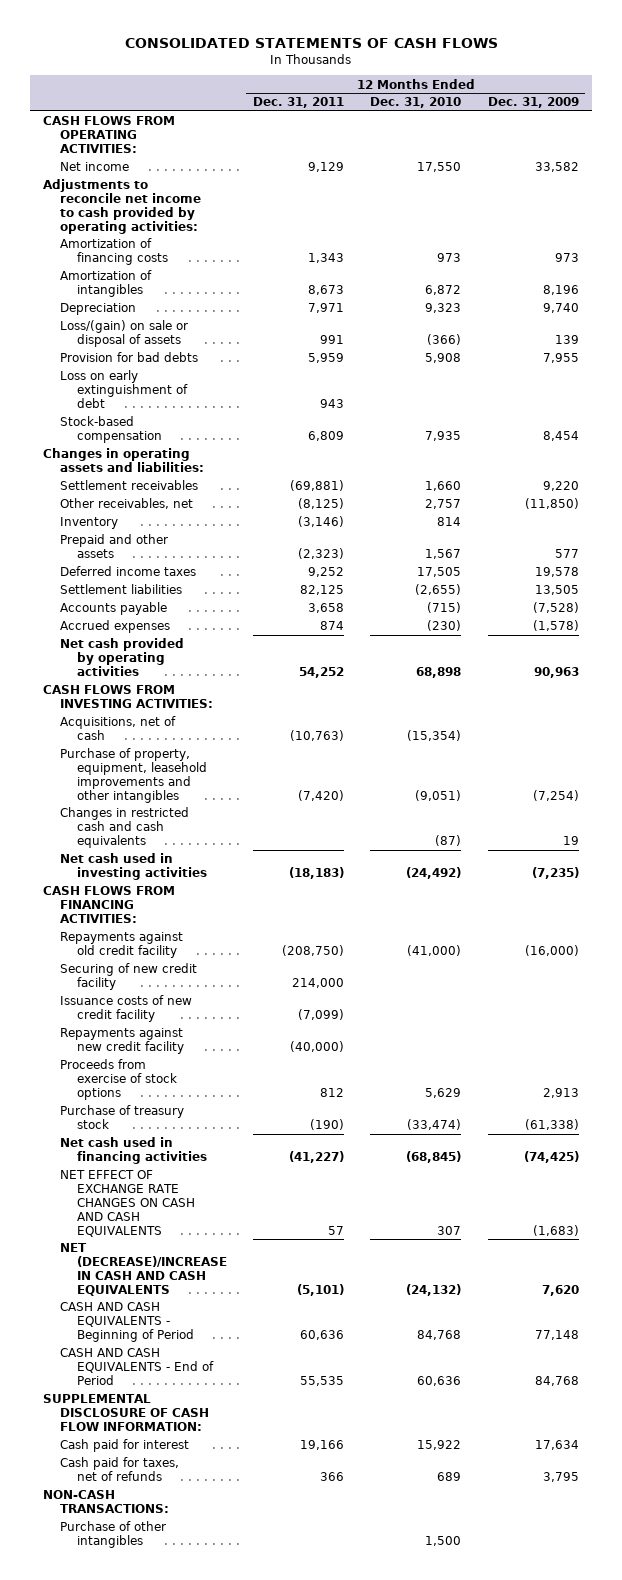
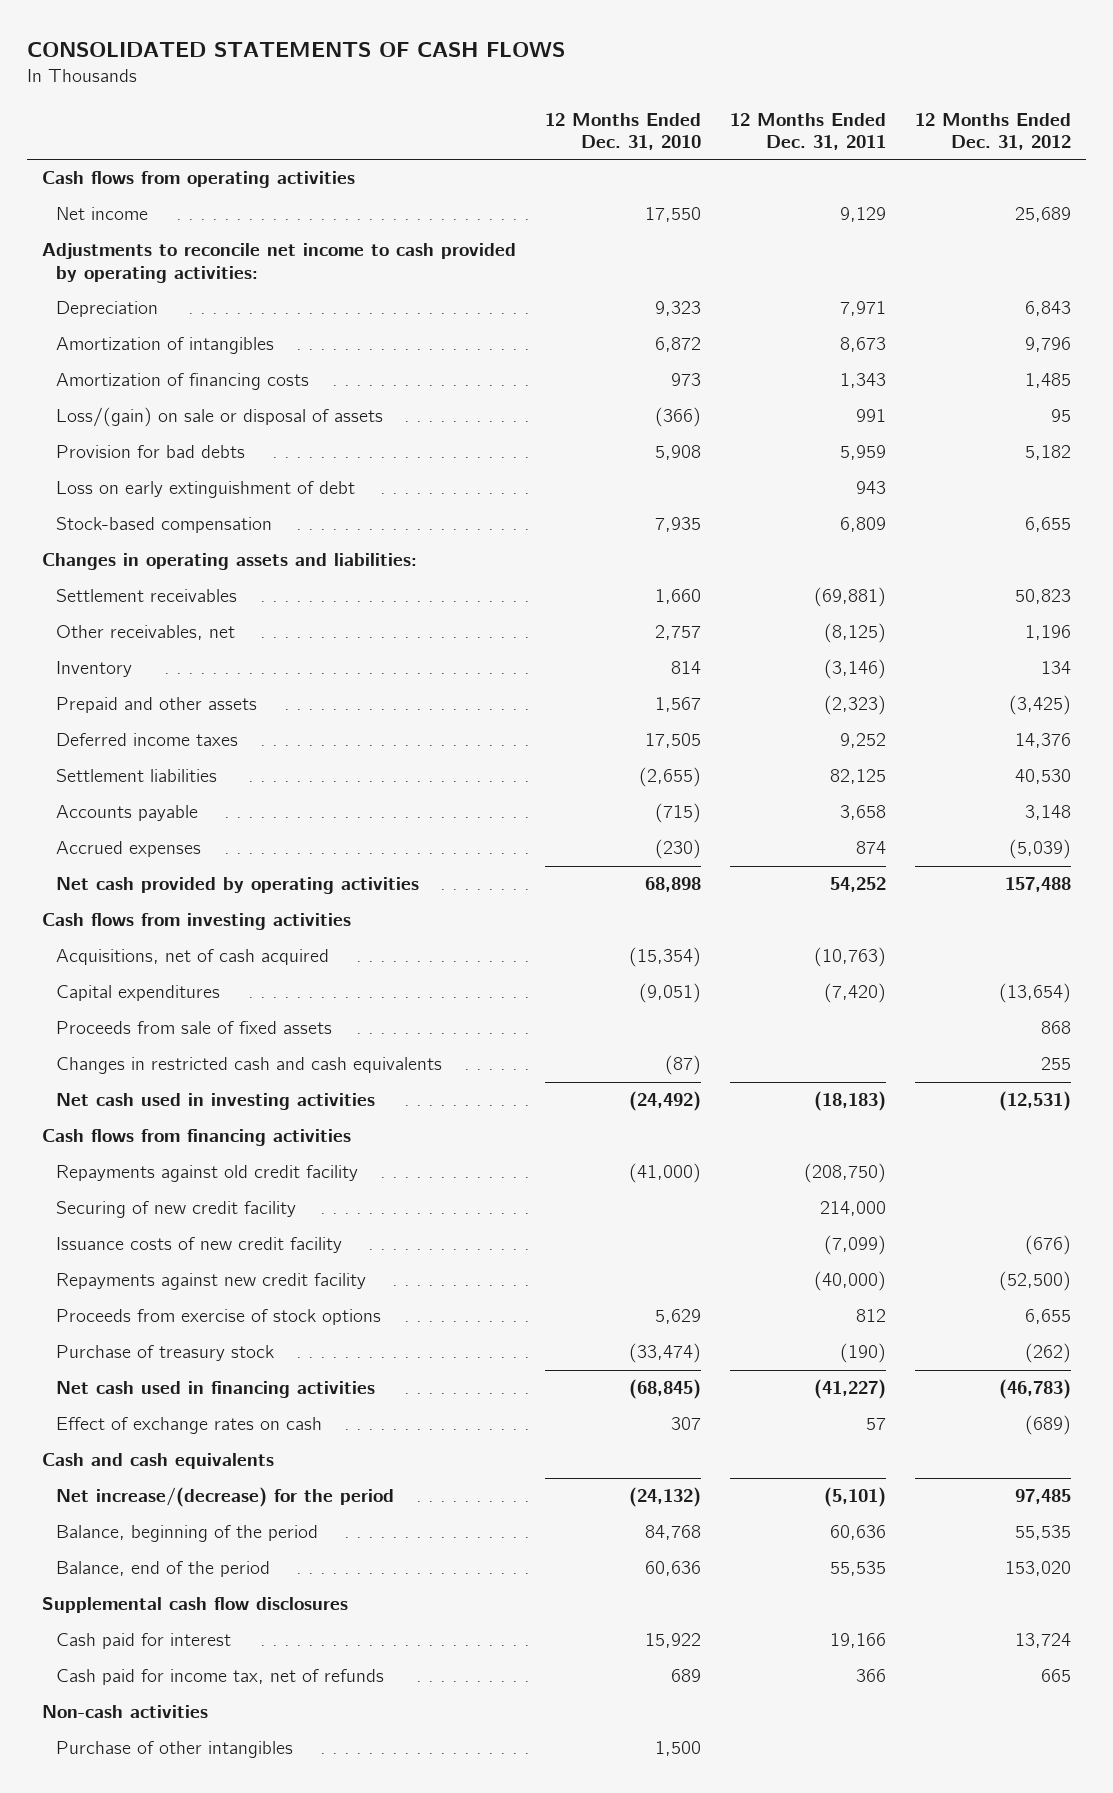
- | 12 Months Ended Dec. 31, 2011 | 12 Months Ended Dec. 31, 2010 | 12 Months Ended Dec. 31, 2009
+ | 12 Months Ended Dec. 31, 2010 | 12 Months Ended Dec. 31, 2011 | 12 Months Ended Dec. 31, 2012
- CASH FLOWS FROM OPERATING ACTIVITIES:
+ Cash flows from operating activities
moved down: Amortization of intangibles | 6,872 | 8,673 | 9,796
moved down: Amortization of financing costs | 973 | 1,343 | 1,485
- CASH FLOWS FROM INVESTING ACTIVITIES:
- Acquisitions, net of cash | (10,763) | (15,354) |
- Purchase of property, equipment, leasehold improvements and other intangibles | (7,420) | (9,051) | (7,254)
+ Cash flows from investing activities
+ Acquisitions, net of cash acquired | (15,354) | (10,763) |
+ Capital expenditures | (9,051) | (7,420) | (13,654)
+ Proceeds from sale of fixed assets | | | 868
- CASH FLOWS FROM FINANCING ACTIVITIES:
+ Cash flows from financing activities
- NET EFFECT OF EXCHANGE RATE CHANGES ON CASH AND CASH EQUIVALENTS | 57 | 307 | (1,683)
- NET (DECREASE)/INCREASE IN CASH AND CASH EQUIVALENTS | (5,101) | (24,132) | 7,620
- CASH AND CASH EQUIVALENTS - Beginning of Period | 60,636 | 84,768 | 77,148
- CASH AND CASH EQUIVALENTS - End of Period | 55,535 | 60,636 | 84,768
- SUPPLEMENTAL DISCLOSURE OF CASH FLOW INFORMATION:
+ Effect of exchange rates on cash | 307 | 57 | (689)
+ Cash and cash equivalents
+ Net increase/(decrease) for the period | (24,132) | (5,101) | 97,485
+ Balance, beginning of the period | 84,768 | 60,636 | 55,535
+ Balance, end of the period | 60,636 | 55,535 | 153,020
+ Supplemental cash flow disclosures
- Cash paid for taxes, net of refunds | 366 | 689 | 3,795
- NON-CASH TRANSACTIONS:
+ Cash paid for income tax, net of refunds | 689 | 366 | 665
+ Non-cash activities

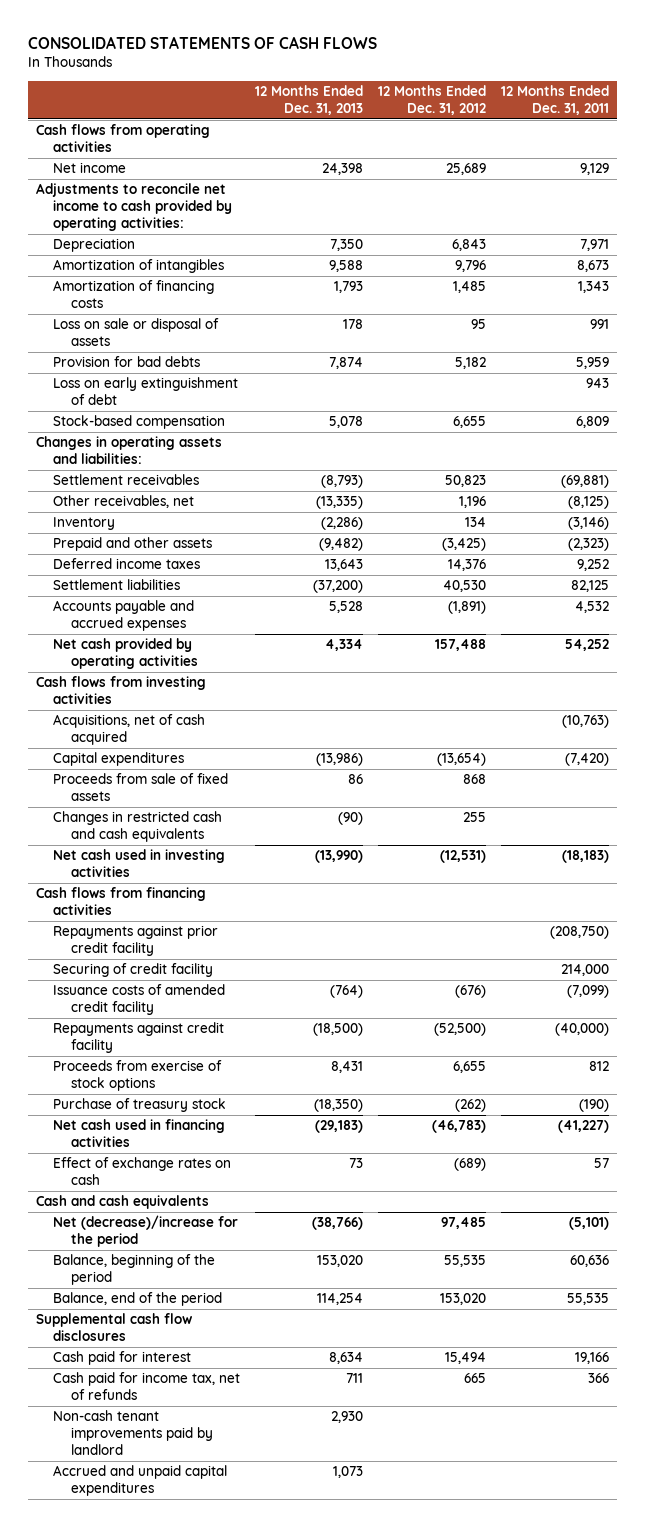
- | 12 Months Ended Dec. 31, 2010 | 12 Months Ended Dec. 31, 2011 | 12 Months Ended Dec. 31, 2012
+ | 12 Months Ended Dec. 31, 2013 | 12 Months Ended Dec. 31, 2012 | 12 Months Ended Dec. 31, 2011
- Loss/(gain) on sale or disposal of assets | (366) | 991 | 95
+ Loss on sale or disposal of assets | 178 | 95 | 991
- Accounts payable | (715) | 3,658 | 3,148
- Accrued expenses | (230) | 874 | (5,039)
+ Accounts payable and accrued expenses | 5,528 | (1,891) | 4,532
- Repayments against old credit facility | (41,000) | (208,750) |
- Securing of new credit facility | | 214,000 |
- Issuance costs of new credit facility | | (7,099) | (676)
- Repayments against new credit facility | | (40,000) | (52,500)
+ Repayments against prior credit facility | | | (208,750)
+ Securing of credit facility | | | 214,000
+ Issuance costs of amended credit facility | (764) | (676) | (7,099)
+ Repayments against credit facility | (18,500) | (52,500) | (40,000)
- Net increase/(decrease) for the period | (24,132) | (5,101) | 97,485
+ Net (decrease)/increase for the period | (38,766) | 97,485 | (5,101)
- Cash paid for interest | 15,922 | 19,166 | 13,724
+ Cash paid for interest | 8,634 | 15,494 | 19,166
- Non-cash activities
- Purchase of other intangibles | 1,500 | |
+ Non-cash tenant improvements paid by landlord | 2,930 | |
+ Accrued and unpaid capital expenditures | 1,073 | |

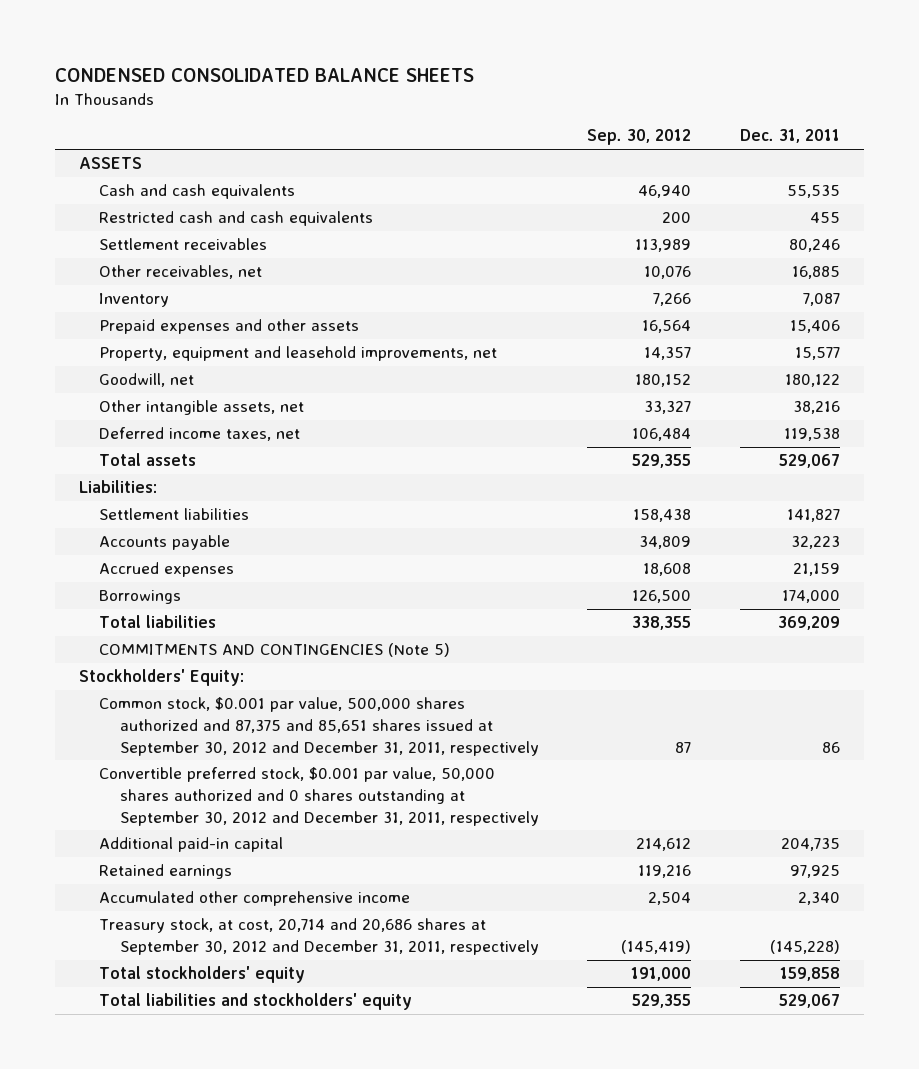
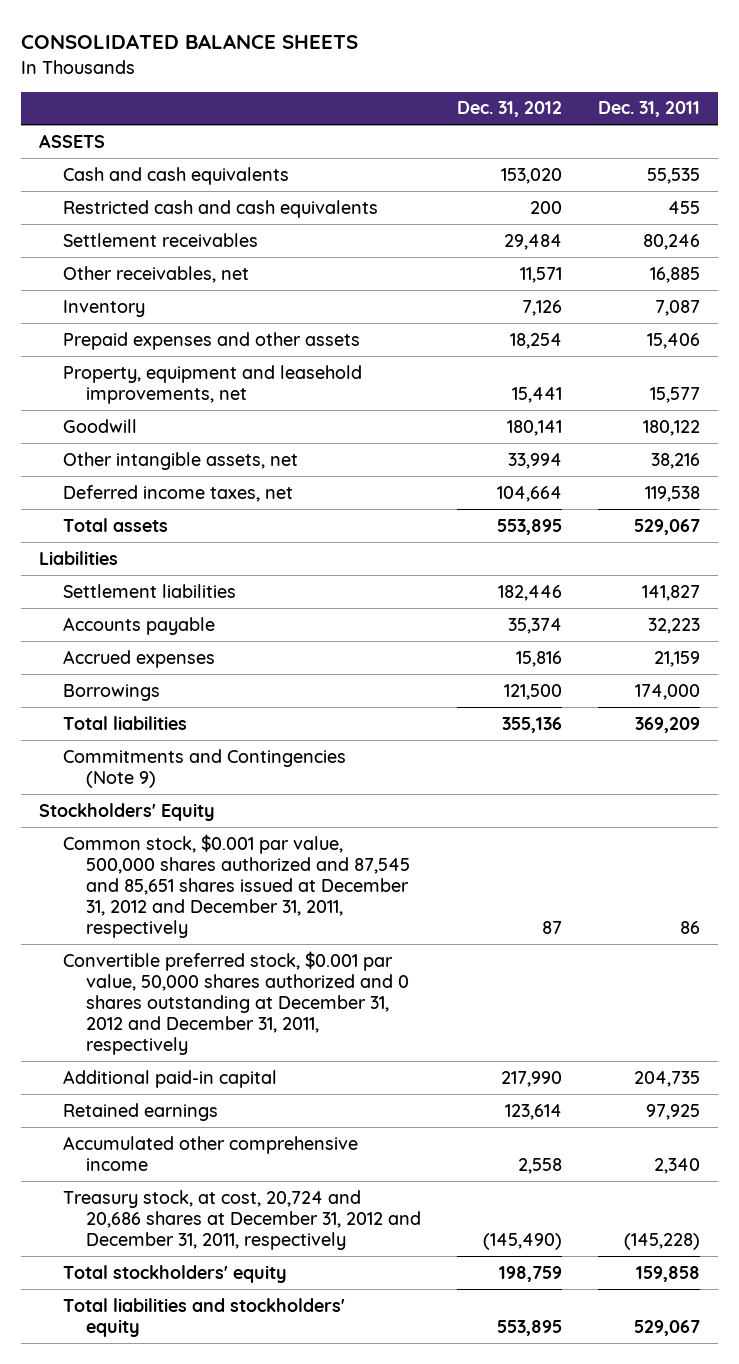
- CONDENSED CONSOLIDATED BALANCE SHEETS
+ CONSOLIDATED BALANCE SHEETS
- | Sep. 30, 2012 | Dec. 31, 2011
+ | Dec. 31, 2012 | Dec. 31, 2011
- Goodwill, net | 180,152 | 180,122
+ Goodwill | 180,141 | 180,122
- Liabilities:
+ Liabilities
- COMMITMENTS AND CONTINGENCIES (Note 5)
- Stockholders' Equity:
- Common stock, $0.001 par value, 500,000 shares authorized and 87,375 and 85,651 shares issued at September 30, 2012 and December 31, 2011, respectively | 87 | 86
- Convertible preferred stock, $0.001 par value, 50,000 shares authorized and 0 shares outstanding at September 30, 2012 and December 31, 2011, respectively
+ Commitments and Contingencies (Note 9)
+ Stockholders' Equity
+ Common stock, $0.001 par value, 500,000 shares authorized and 87,545 and 85,651 shares issued at December 31, 2012 and December 31, 2011, respectively | 87 | 86
+ Convertible preferred stock, $0.001 par value, 50,000 shares authorized and 0 shares outstanding at December 31, 2012 and December 31, 2011, respectively
- Treasury stock, at cost, 20,714 and 20,686 shares at September 30, 2012 and December 31, 2011, respectively | (145,419) | (145,228)
+ Treasury stock, at cost, 20,724 and 20,686 shares at December 31, 2012 and December 31, 2011, respectively | (145,490) | (145,228)

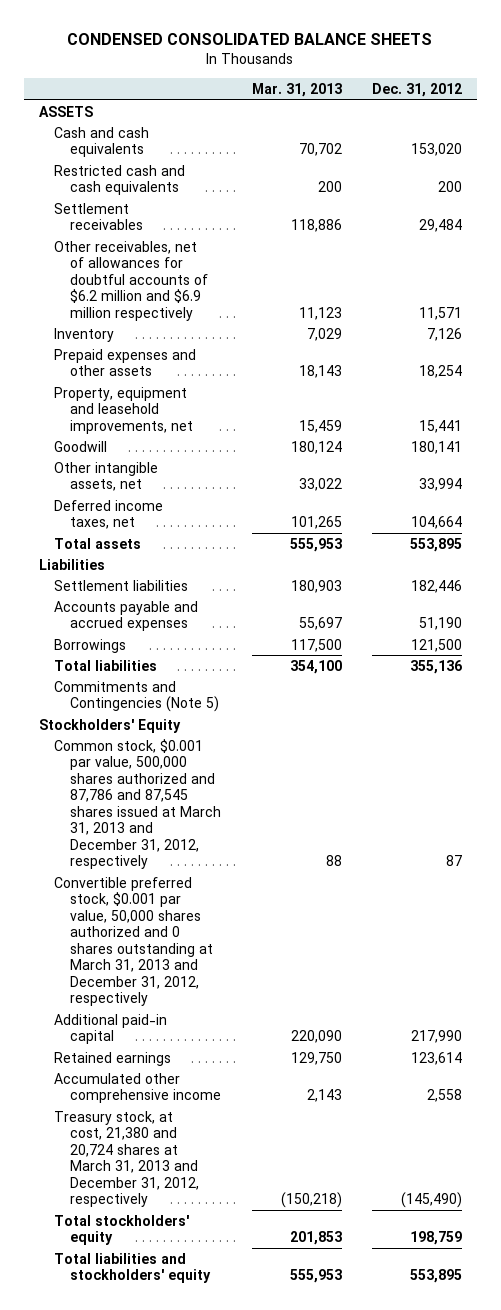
- CONSOLIDATED BALANCE SHEETS
+ CONDENSED CONSOLIDATED BALANCE SHEETS
- | Dec. 31, 2012 | Dec. 31, 2011
+ | Mar. 31, 2013 | Dec. 31, 2012
- Other receivables, net | 11,571 | 16,885
+ Other receivables, net of allowances for doubtful accounts of $6.2 million and $6.9 million respectively | 11,123 | 11,571
- Accounts payable | 35,374 | 32,223
- Accrued expenses | 15,816 | 21,159
+ Accounts payable and accrued expenses | 55,697 | 51,190
- Commitments and Contingencies (Note 9)
+ Commitments and Contingencies (Note 5)
- Common stock, $0.001 par value, 500,000 shares authorized and 87,545 and 85,651 shares issued at December 31, 2012 and December 31, 2011, respectively | 87 | 86
- Convertible preferred stock, $0.001 par value, 50,000 shares authorized and 0 shares outstanding at December 31, 2012 and December 31, 2011, respectively
+ Common stock, $0.001 par value, 500,000 shares authorized and 87,786 and 87,545 shares issued at March 31, 2013 and December 31, 2012, respectively | 88 | 87
+ Convertible preferred stock, $0.001 par value, 50,000 shares authorized and 0 shares outstanding at March 31, 2013 and December 31, 2012, respectively
- Treasury stock, at cost, 20,724 and 20,686 shares at December 31, 2012 and December 31, 2011, respectively | (145,490) | (145,228)
+ Treasury stock, at cost, 21,380 and 20,724 shares at March 31, 2013 and December 31, 2012, respectively | (150,218) | (145,490)

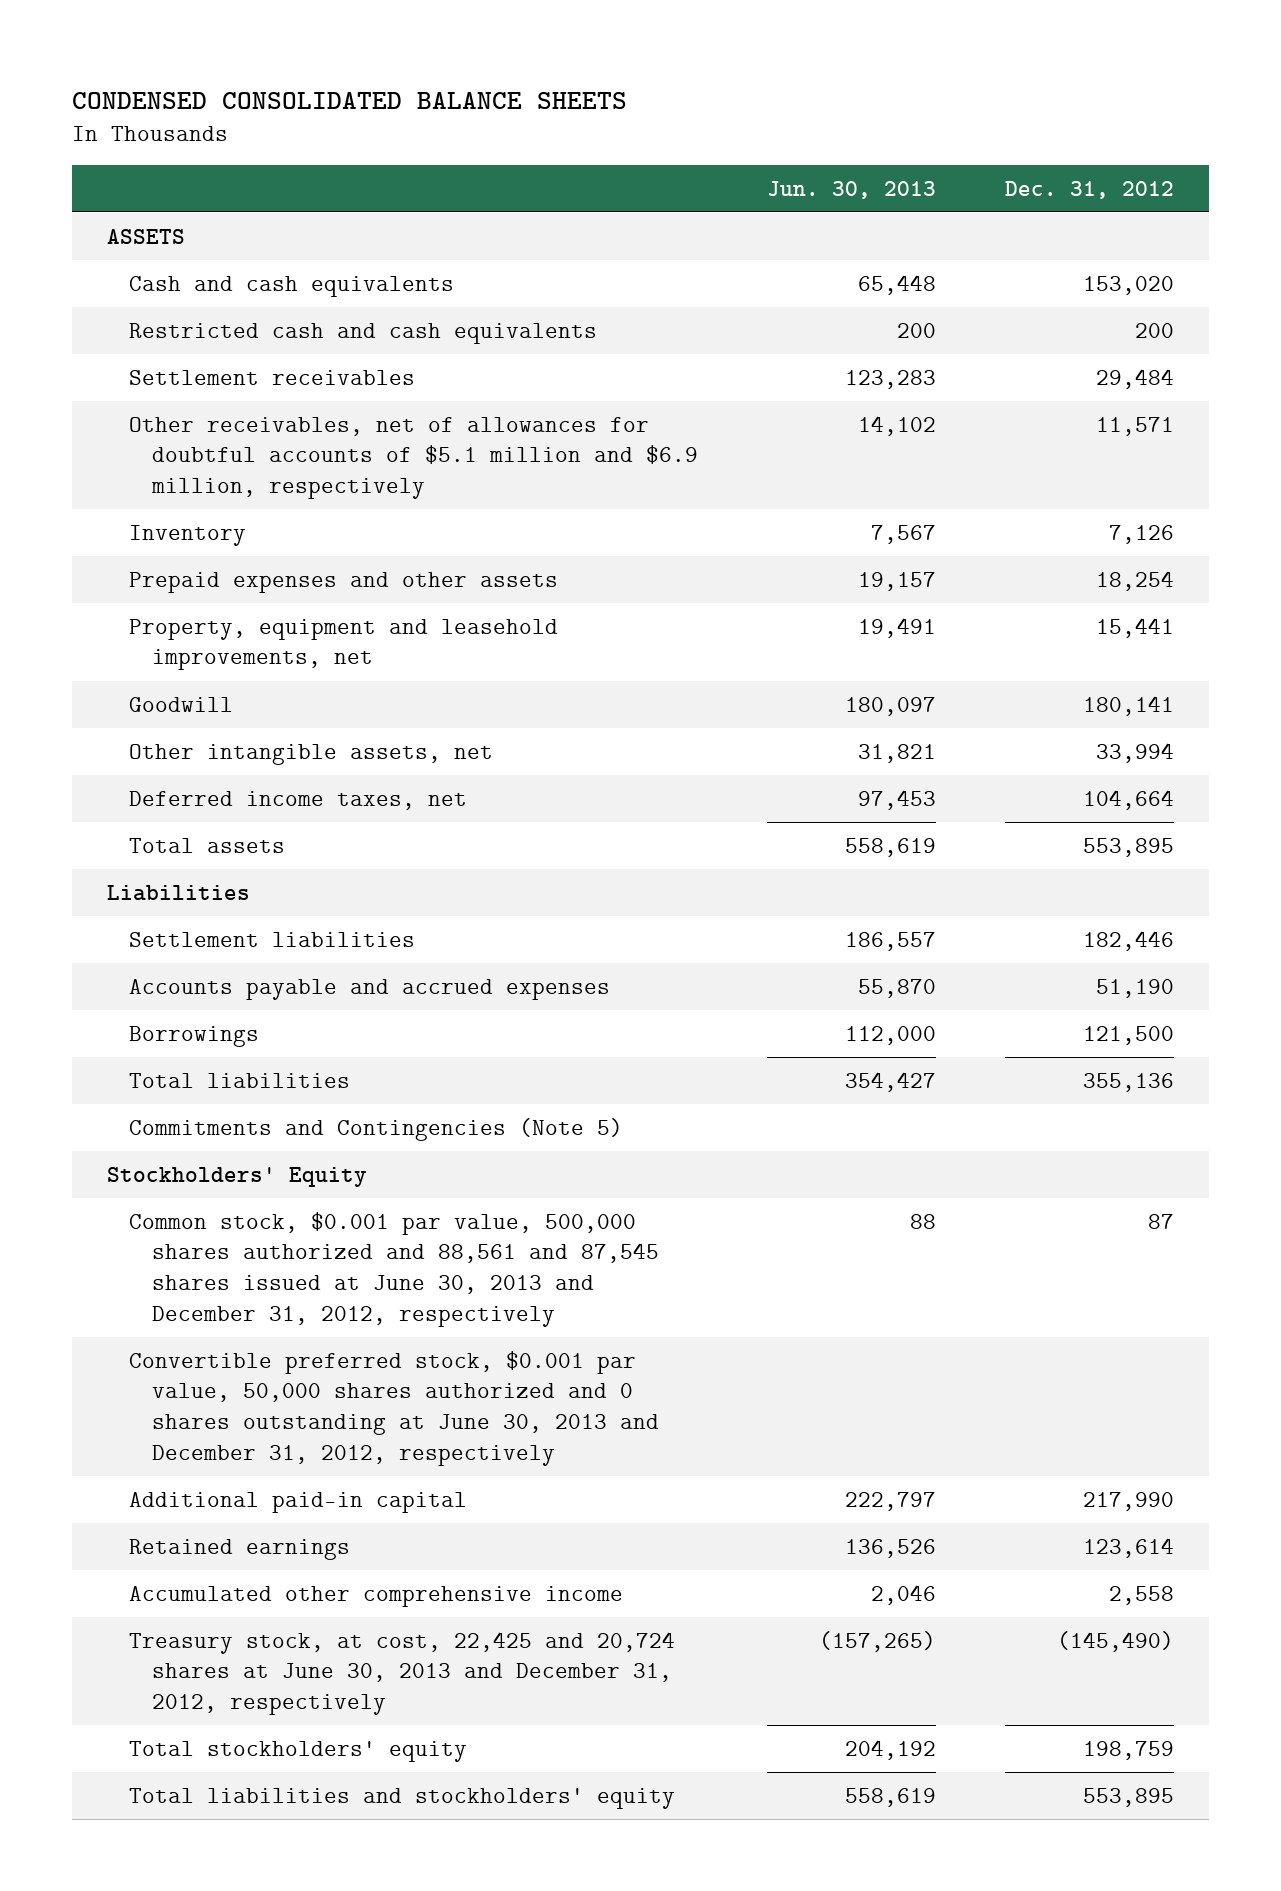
- | Mar. 31, 2013 | Dec. 31, 2012
+ | Jun. 30, 2013 | Dec. 31, 2012
- Other receivables, net of allowances for doubtful accounts of $6.2 million and $6.9 million respectively | 11,123 | 11,571
+ Other receivables, net of allowances for doubtful accounts of $5.1 million and $6.9 million, respectively | 14,102 | 11,571
- Common stock, $0.001 par value, 500,000 shares authorized and 87,786 and 87,545 shares issued at March 31, 2013 and December 31, 2012, respectively | 88 | 87
- Convertible preferred stock, $0.001 par value, 50,000 shares authorized and 0 shares outstanding at March 31, 2013 and December 31, 2012, respectively
+ Common stock, $0.001 par value, 500,000 shares authorized and 88,561 and 87,545 shares issued at June 30, 2013 and December 31, 2012, respectively | 88 | 87
+ Convertible preferred stock, $0.001 par value, 50,000 shares authorized and 0 shares outstanding at June 30, 2013 and December 31, 2012, respectively
- Treasury stock, at cost, 21,380 and 20,724 shares at March 31, 2013 and December 31, 2012, respectively | (150,218) | (145,490)
+ Treasury stock, at cost, 22,425 and 20,724 shares at June 30, 2013 and December 31, 2012, respectively | (157,265) | (145,490)

